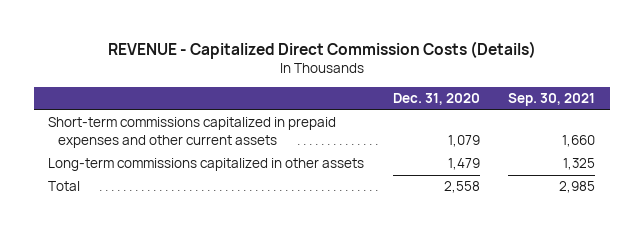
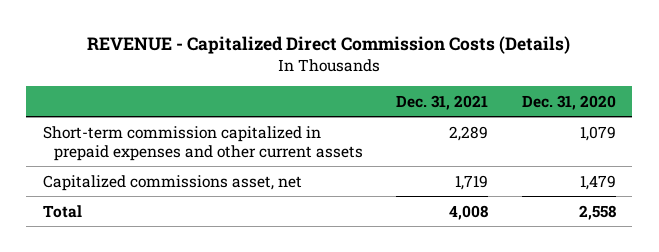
- | Dec. 31, 2020 | Sep. 30, 2021
+ | Dec. 31, 2021 | Dec. 31, 2020
- Short-term commissions capitalized in prepaid expenses and other current assets | 1,079 | 1,660
- Long-term commissions capitalized in other assets | 1,479 | 1,325
+ Short-term commission capitalized in prepaid expenses and other current assets | 2,289 | 1,079
+ Capitalized commissions asset, net | 1,719 | 1,479

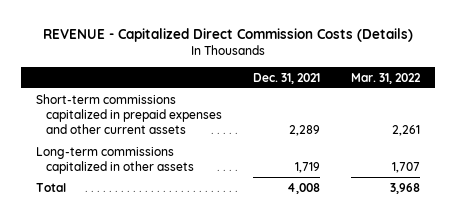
- | Dec. 31, 2021 | Dec. 31, 2020
+ | Dec. 31, 2021 | Mar. 31, 2022
- Short-term commission capitalized in prepaid expenses and other current assets | 2,289 | 1,079
- Capitalized commissions asset, net | 1,719 | 1,479
+ Short-term commissions capitalized in prepaid expenses and other current assets | 2,289 | 2,261
+ Long-term commissions capitalized in other assets | 1,719 | 1,707

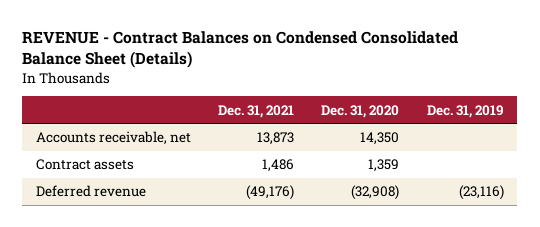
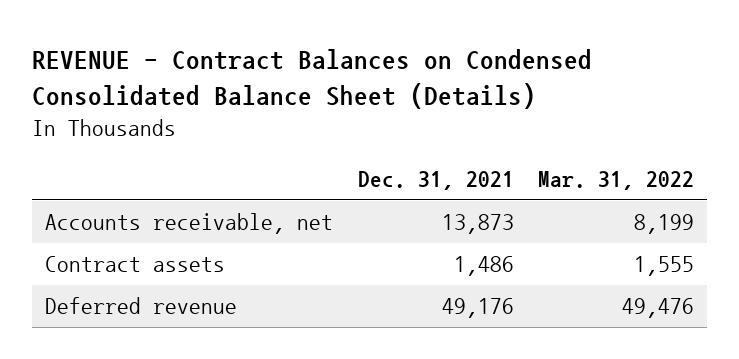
- | Dec. 31, 2021 | Dec. 31, 2020 | Dec. 31, 2019
+ | Dec. 31, 2021 | Mar. 31, 2022
- Deferred revenue | (49,176) | (32,908) | (23,116)
+ Deferred revenue | 49,176 | 49,476

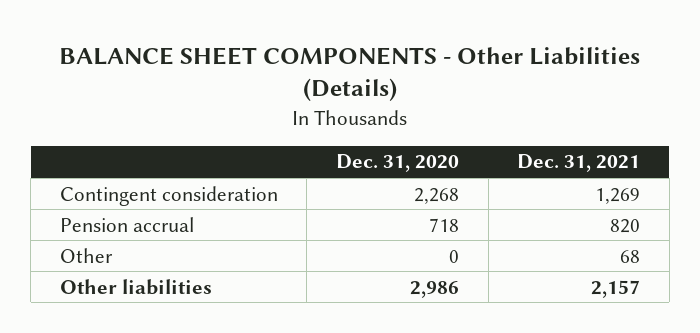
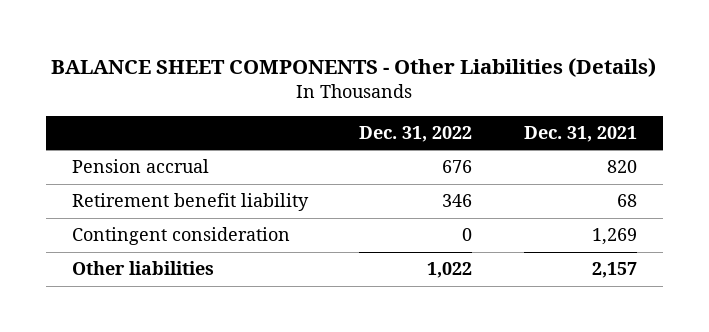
- | Dec. 31, 2020 | Dec. 31, 2021
+ | Dec. 31, 2022 | Dec. 31, 2021
- Other | 0 | 68
+ Retirement benefit liability | 346 | 68
moved down: Contingent consideration | 0 | 1,269

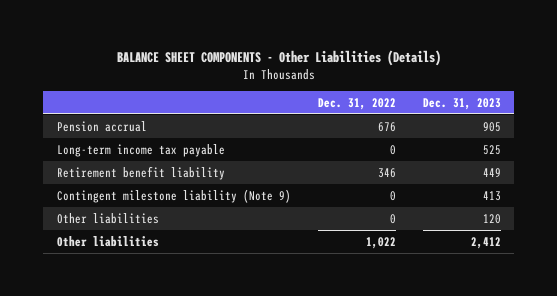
- | Dec. 31, 2022 | Dec. 31, 2021
+ | Dec. 31, 2022 | Dec. 31, 2023
+ Long-term income tax payable | 0 | 525
- Contingent consideration | 0 | 1,269
+ Contingent milestone liability (Note 9) | 0 | 413
+ Other liabilities | 0 | 120

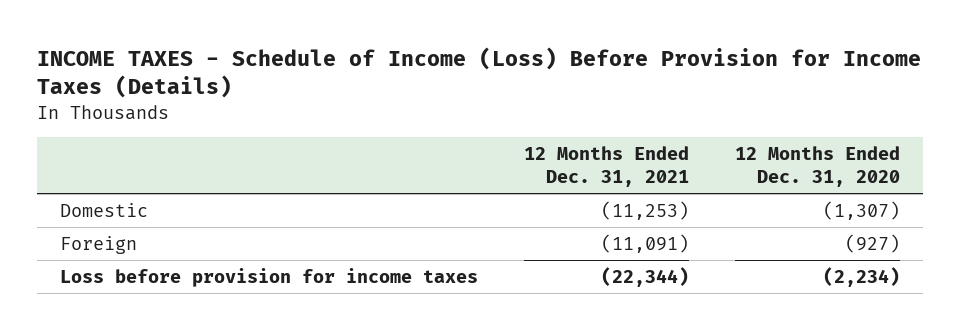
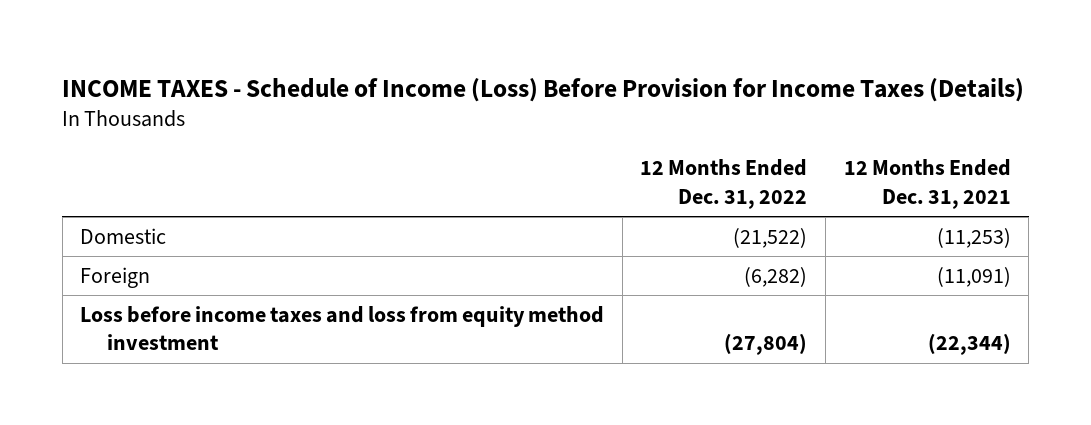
- | 12 Months Ended Dec. 31, 2021 | 12 Months Ended Dec. 31, 2020
+ | 12 Months Ended Dec. 31, 2022 | 12 Months Ended Dec. 31, 2021
- Loss before provision for income taxes | (22,344) | (2,234)
+ Loss before income taxes and loss from equity method investment | (27,804) | (22,344)

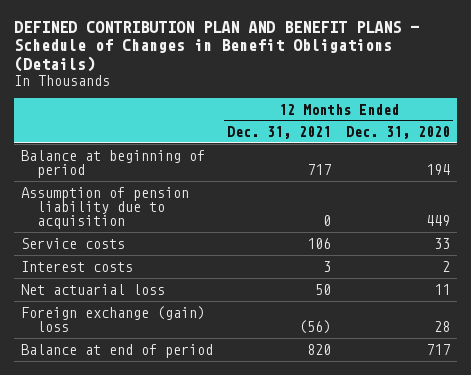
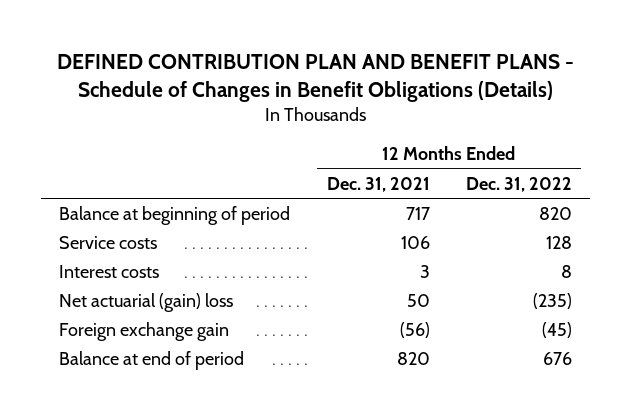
- | 12 Months Ended Dec. 31, 2021 | 12 Months Ended Dec. 31, 2020
+ | 12 Months Ended Dec. 31, 2021 | 12 Months Ended Dec. 31, 2022
- Assumption of pension liability due to acquisition | 0 | 449
- Net actuarial loss | 50 | 11
- Foreign exchange (gain) loss | (56) | 28
+ Net actuarial (gain) loss | 50 | (235)
+ Foreign exchange gain | (56) | (45)

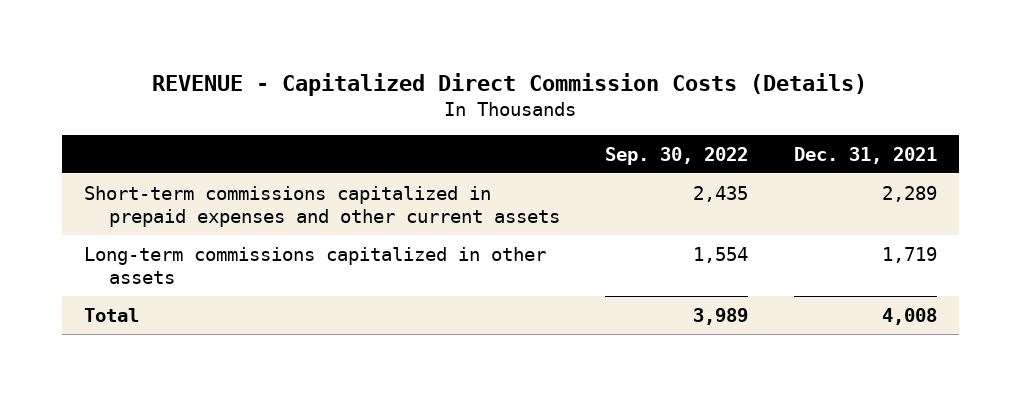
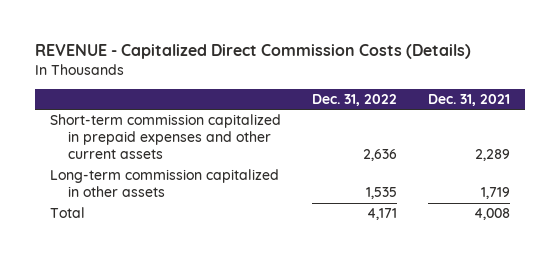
- | Sep. 30, 2022 | Dec. 31, 2021
+ | Dec. 31, 2022 | Dec. 31, 2021
- Short-term commissions capitalized in prepaid expenses and other current assets | 2,435 | 2,289
- Long-term commissions capitalized in other assets | 1,554 | 1,719
+ Short-term commission capitalized in prepaid expenses and other current assets | 2,636 | 2,289
+ Long-term commission capitalized in other assets | 1,535 | 1,719

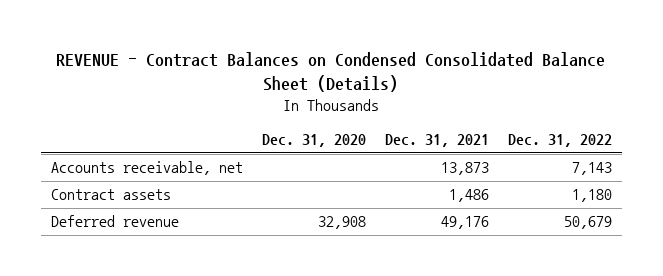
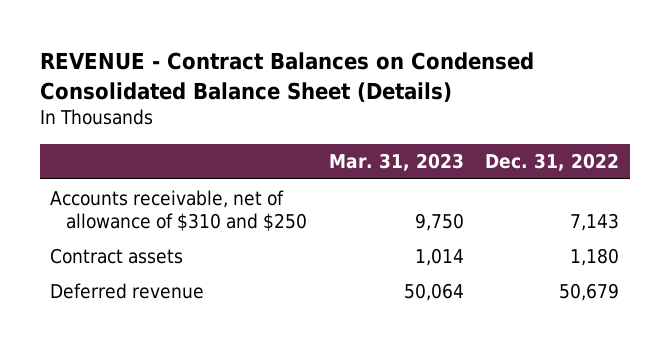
- | Dec. 31, 2020 | Dec. 31, 2021 | Dec. 31, 2022
+ | Mar. 31, 2023 | Dec. 31, 2022
- Accounts receivable, net | | 13,873 | 7,143
+ Accounts receivable, net of allowance of $310 and $250 | 9,750 | 7,143

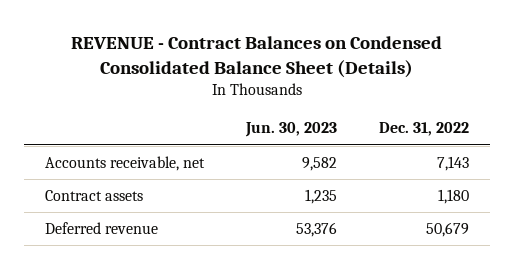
- | Mar. 31, 2023 | Dec. 31, 2022
+ | Jun. 30, 2023 | Dec. 31, 2022
- Accounts receivable, net of allowance of $310 and $250 | 9,750 | 7,143
+ Accounts receivable, net | 9,582 | 7,143

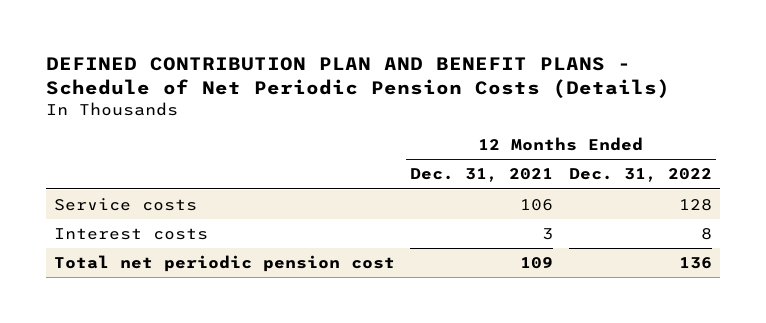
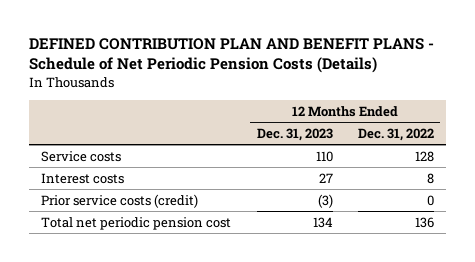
- | 12 Months Ended Dec. 31, 2021 | 12 Months Ended Dec. 31, 2022
+ | 12 Months Ended Dec. 31, 2023 | 12 Months Ended Dec. 31, 2022
+ Prior service costs (credit) | (3) | 0

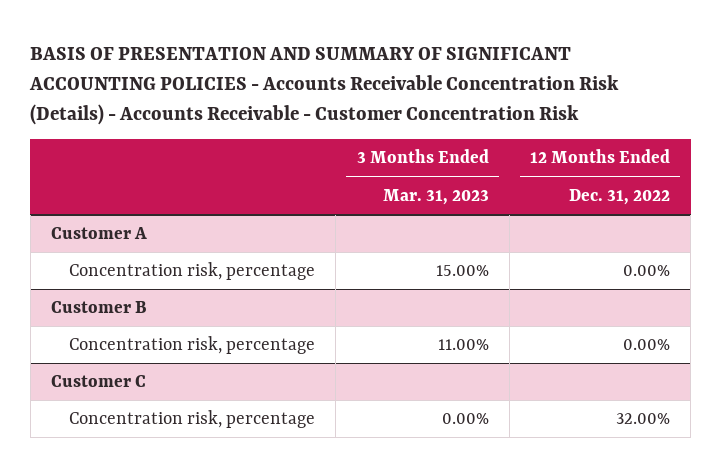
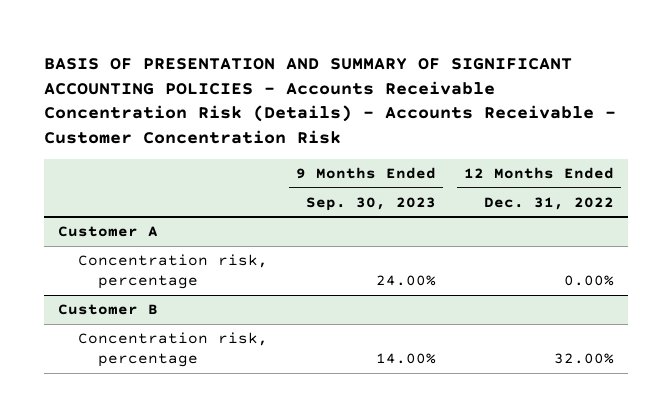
- | 3 Months Ended Mar. 31, 2023 | 12 Months Ended Dec. 31, 2022
+ | 9 Months Ended Sep. 30, 2023 | 12 Months Ended Dec. 31, 2022
@ Customer B
- Concentration risk, percentage | 11.00% | 0.00%
- Customer C

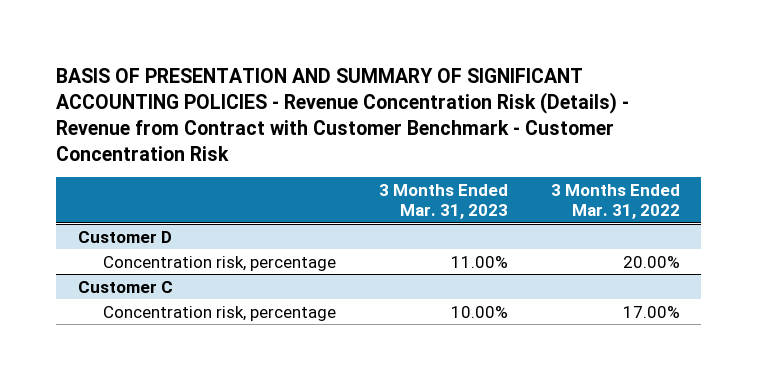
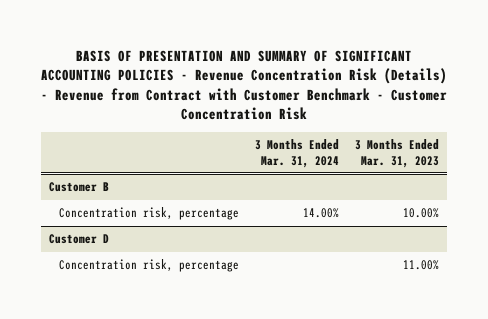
- | 3 Months Ended Mar. 31, 2023 | 3 Months Ended Mar. 31, 2022
+ | 3 Months Ended Mar. 31, 2024 | 3 Months Ended Mar. 31, 2023
+ Customer B
+ Concentration risk, percentage | 14.00% | 10.00%
- Customer C
- Concentration risk, percentage | 10.00% | 17.00%

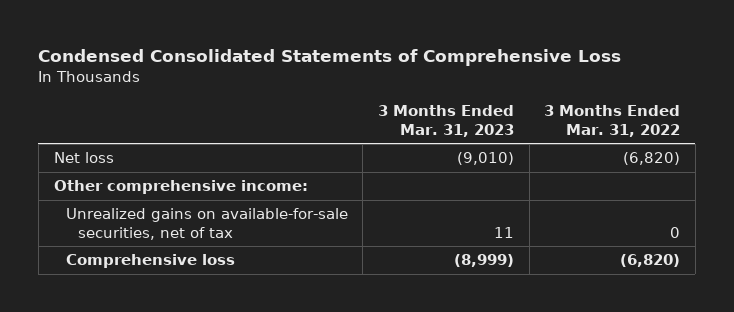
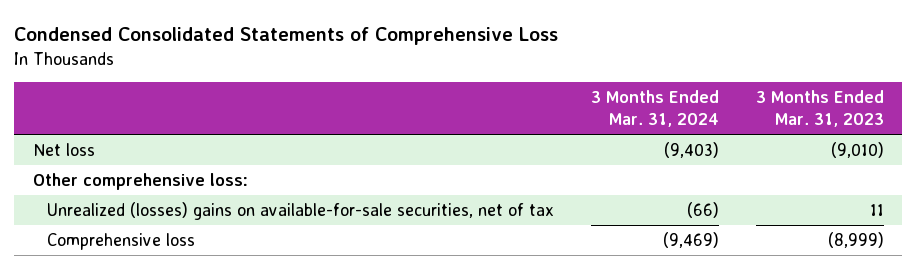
- | 3 Months Ended Mar. 31, 2023 | 3 Months Ended Mar. 31, 2022
+ | 3 Months Ended Mar. 31, 2024 | 3 Months Ended Mar. 31, 2023
- Other comprehensive income:
- Unrealized gains on available-for-sale securities, net of tax | 11 | 0
+ Other comprehensive loss:
+ Unrealized (losses) gains on available-for-sale securities, net of tax | (66) | 11

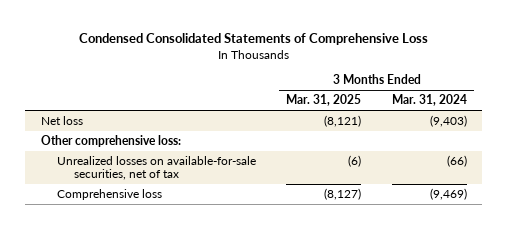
- | 3 Months Ended Mar. 31, 2024 | 3 Months Ended Mar. 31, 2023
+ | 3 Months Ended Mar. 31, 2025 | 3 Months Ended Mar. 31, 2024
- Unrealized (losses) gains on available-for-sale securities, net of tax | (66) | 11
+ Unrealized losses on available-for-sale securities, net of tax | (6) | (66)

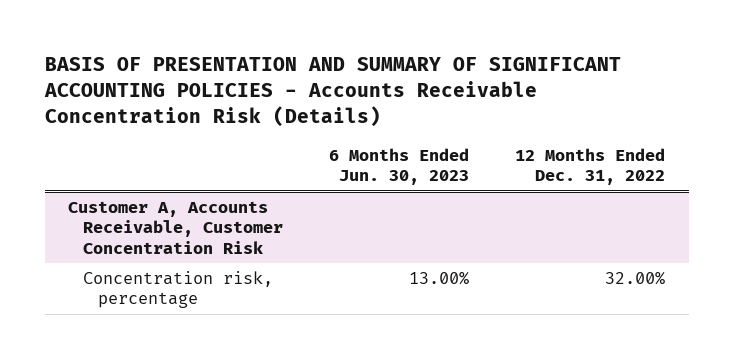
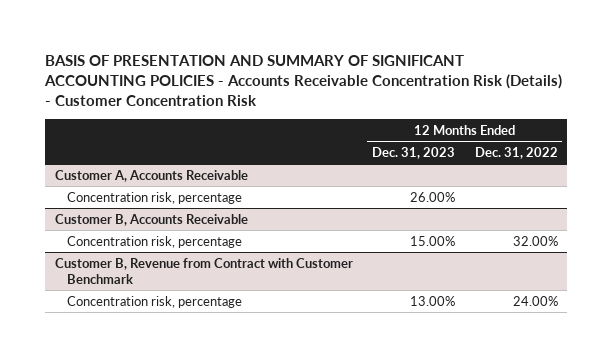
- BASIS OF PRESENTATION AND SUMMARY OF SIGNIFICANT ACCOUNTING POLICIES - Accounts Receivable Concentration Risk (Details)
+ BASIS OF PRESENTATION AND SUMMARY OF SIGNIFICANT ACCOUNTING POLICIES - Accounts Receivable Concentration Risk (Details) - Customer Concentration Risk
- | 6 Months Ended Jun. 30, 2023 | 12 Months Ended Dec. 31, 2022
+ | 12 Months Ended Dec. 31, 2023 | 12 Months Ended Dec. 31, 2022
- Customer A, Accounts Receivable, Customer Concentration Risk
+ Customer A, Accounts Receivable
+ Concentration risk, percentage | 26.00% |
+ Customer B, Accounts Receivable
+ Customer B, Revenue from Contract with Customer Benchmark
+ Concentration risk, percentage | 13.00% | 24.00%

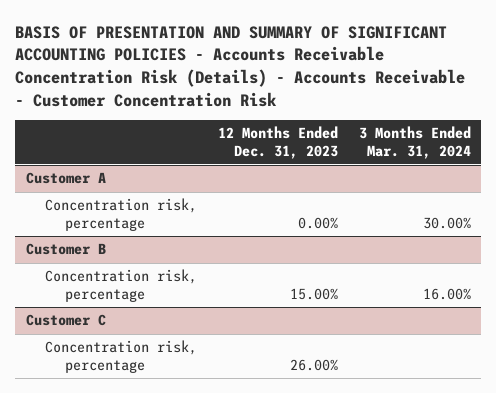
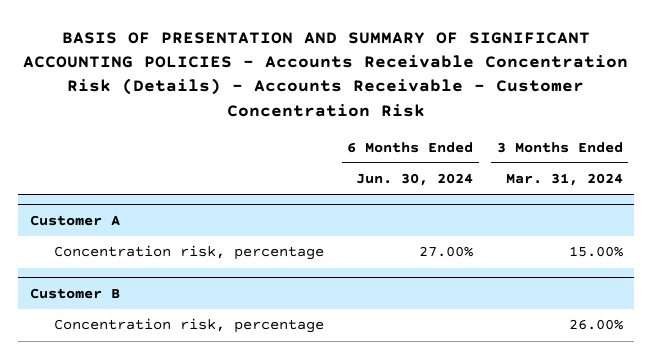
- | 12 Months Ended Dec. 31, 2023 | 3 Months Ended Mar. 31, 2024
+ | 6 Months Ended Jun. 30, 2024 | 3 Months Ended Mar. 31, 2024
@ Customer A
- Concentration risk, percentage | 0.00% | 30.00%
+ Concentration risk, percentage | 27.00% | 15.00%
@ Customer B
- Concentration risk, percentage | 15.00% | 16.00%
- Customer C
- Concentration risk, percentage | 26.00% |
@ Customer B
+ Concentration risk, percentage | | 26.00%

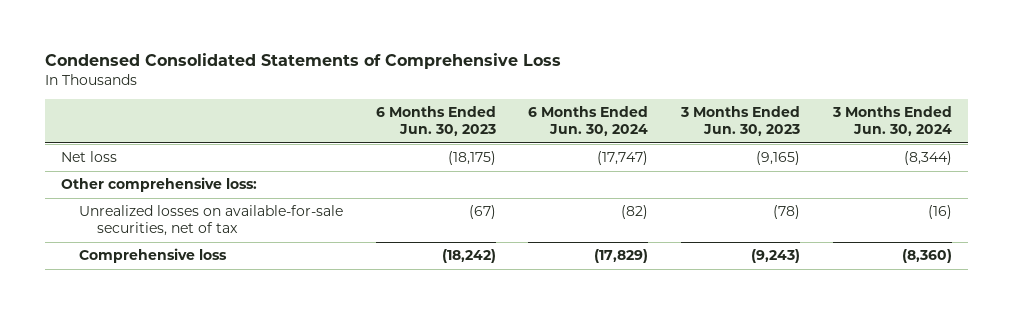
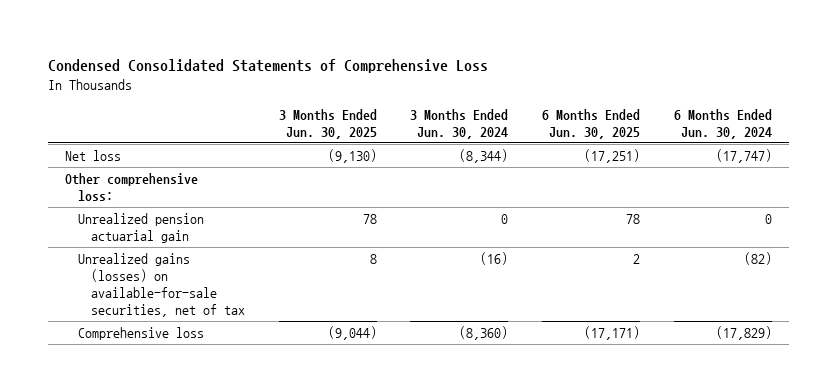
- | 6 Months Ended Jun. 30, 2023 | 6 Months Ended Jun. 30, 2024 | 3 Months Ended Jun. 30, 2023 | 3 Months Ended Jun. 30, 2024
+ | 3 Months Ended Jun. 30, 2025 | 3 Months Ended Jun. 30, 2024 | 6 Months Ended Jun. 30, 2025 | 6 Months Ended Jun. 30, 2024
- Unrealized losses on available-for-sale securities, net of tax | (67) | (82) | (78) | (16)
+ Unrealized pension actuarial gain | 78 | 0 | 78 | 0
+ Unrealized gains (losses) on available-for-sale securities, net of tax | 8 | (16) | 2 | (82)

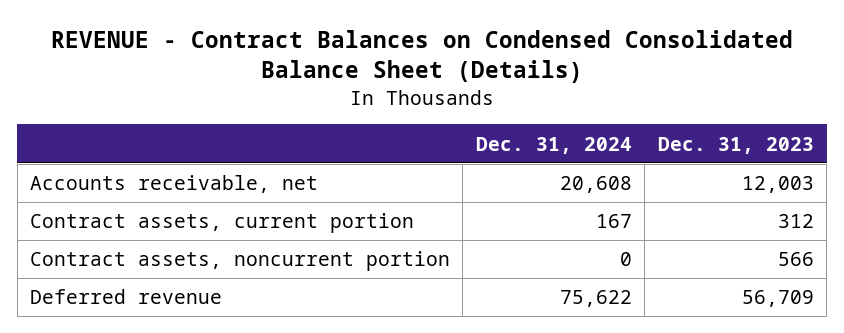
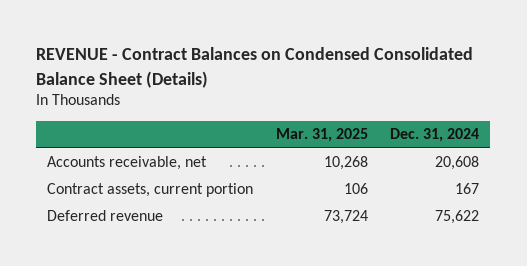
- | Dec. 31, 2024 | Dec. 31, 2023
+ | Mar. 31, 2025 | Dec. 31, 2024
- Contract assets, noncurrent portion | 0 | 566

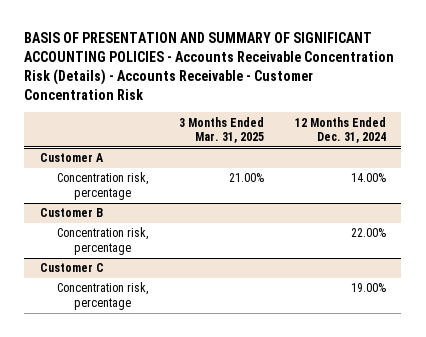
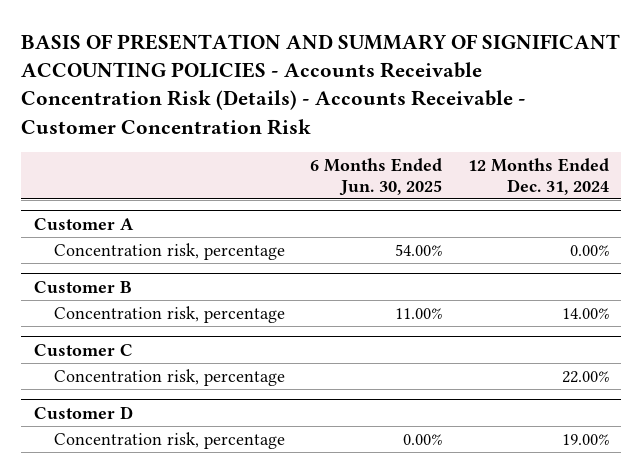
- | 3 Months Ended Mar. 31, 2025 | 12 Months Ended Dec. 31, 2024
+ | 6 Months Ended Jun. 30, 2025 | 12 Months Ended Dec. 31, 2024
@ Customer A
- Concentration risk, percentage | 21.00% | 14.00%
+ Concentration risk, percentage | 54.00% | 0.00%
@ Customer B
- Concentration risk, percentage | | 22.00%
+ Concentration risk, percentage | 11.00% | 14.00%
@ Customer C
+ Concentration risk, percentage | | 22.00%
+ Customer D

